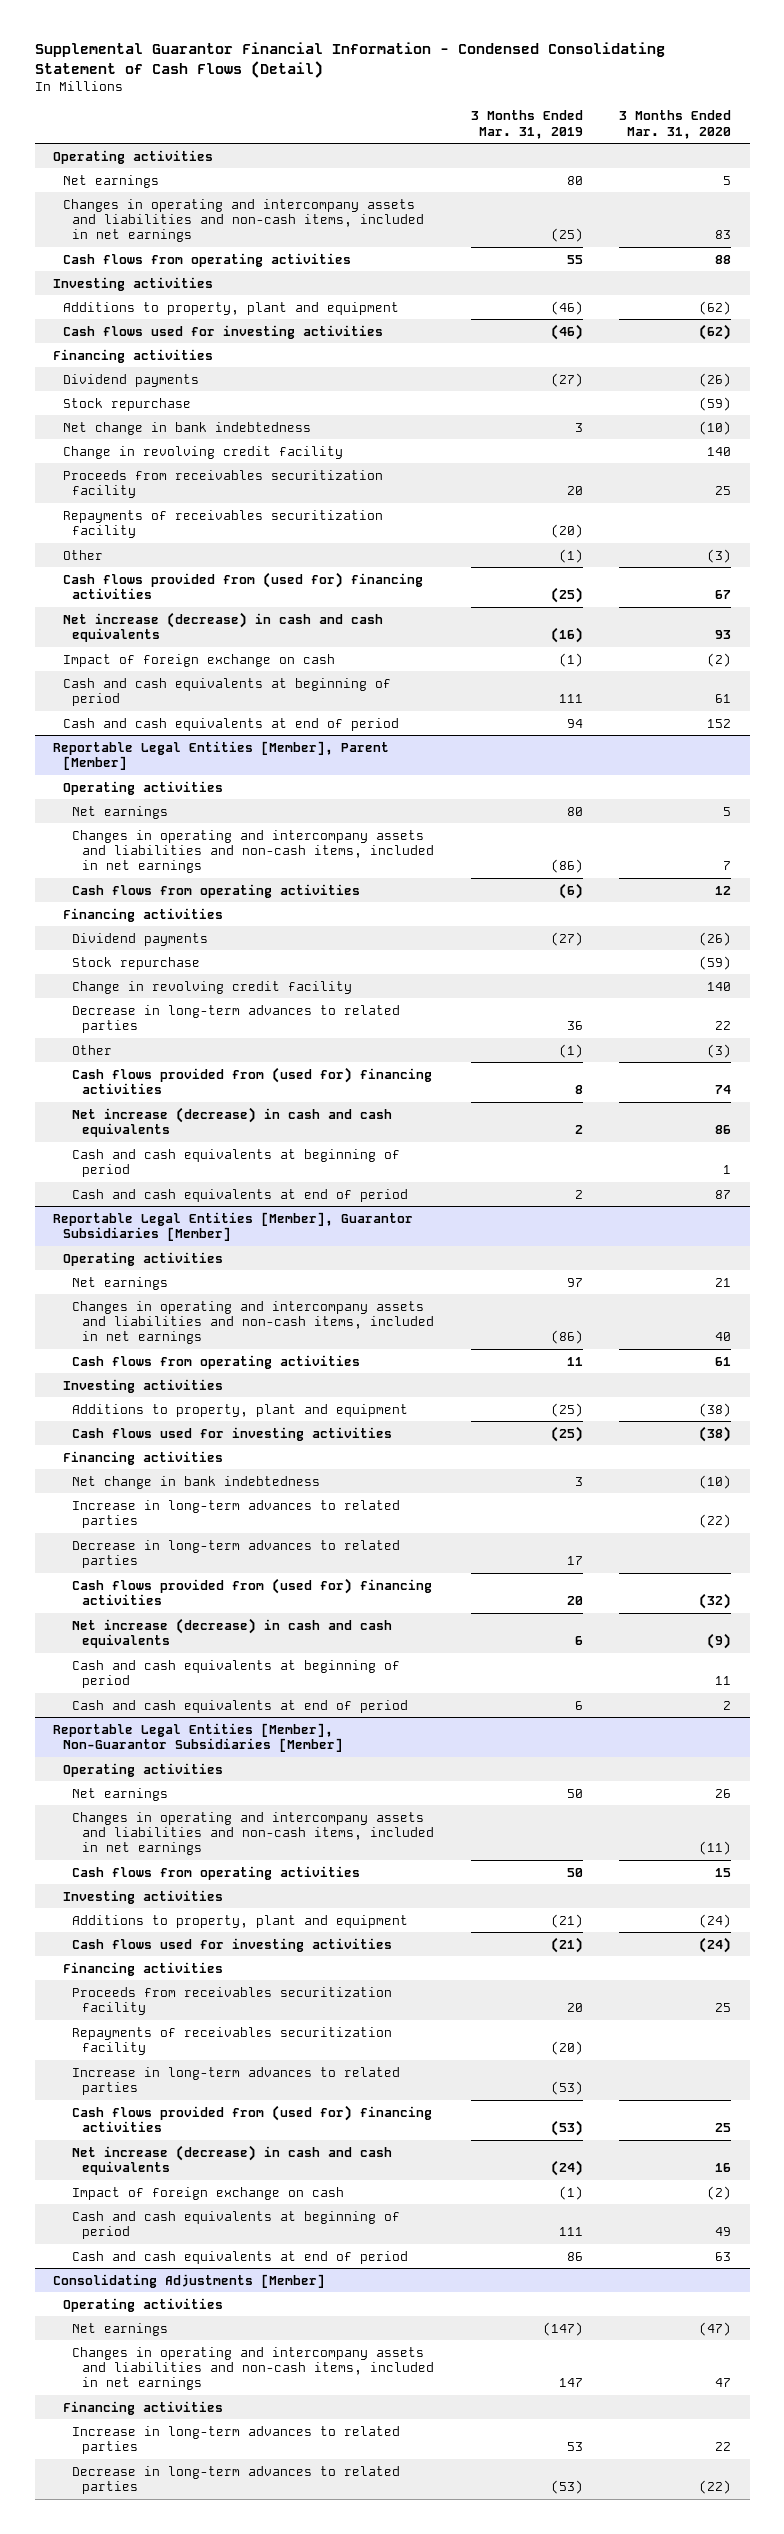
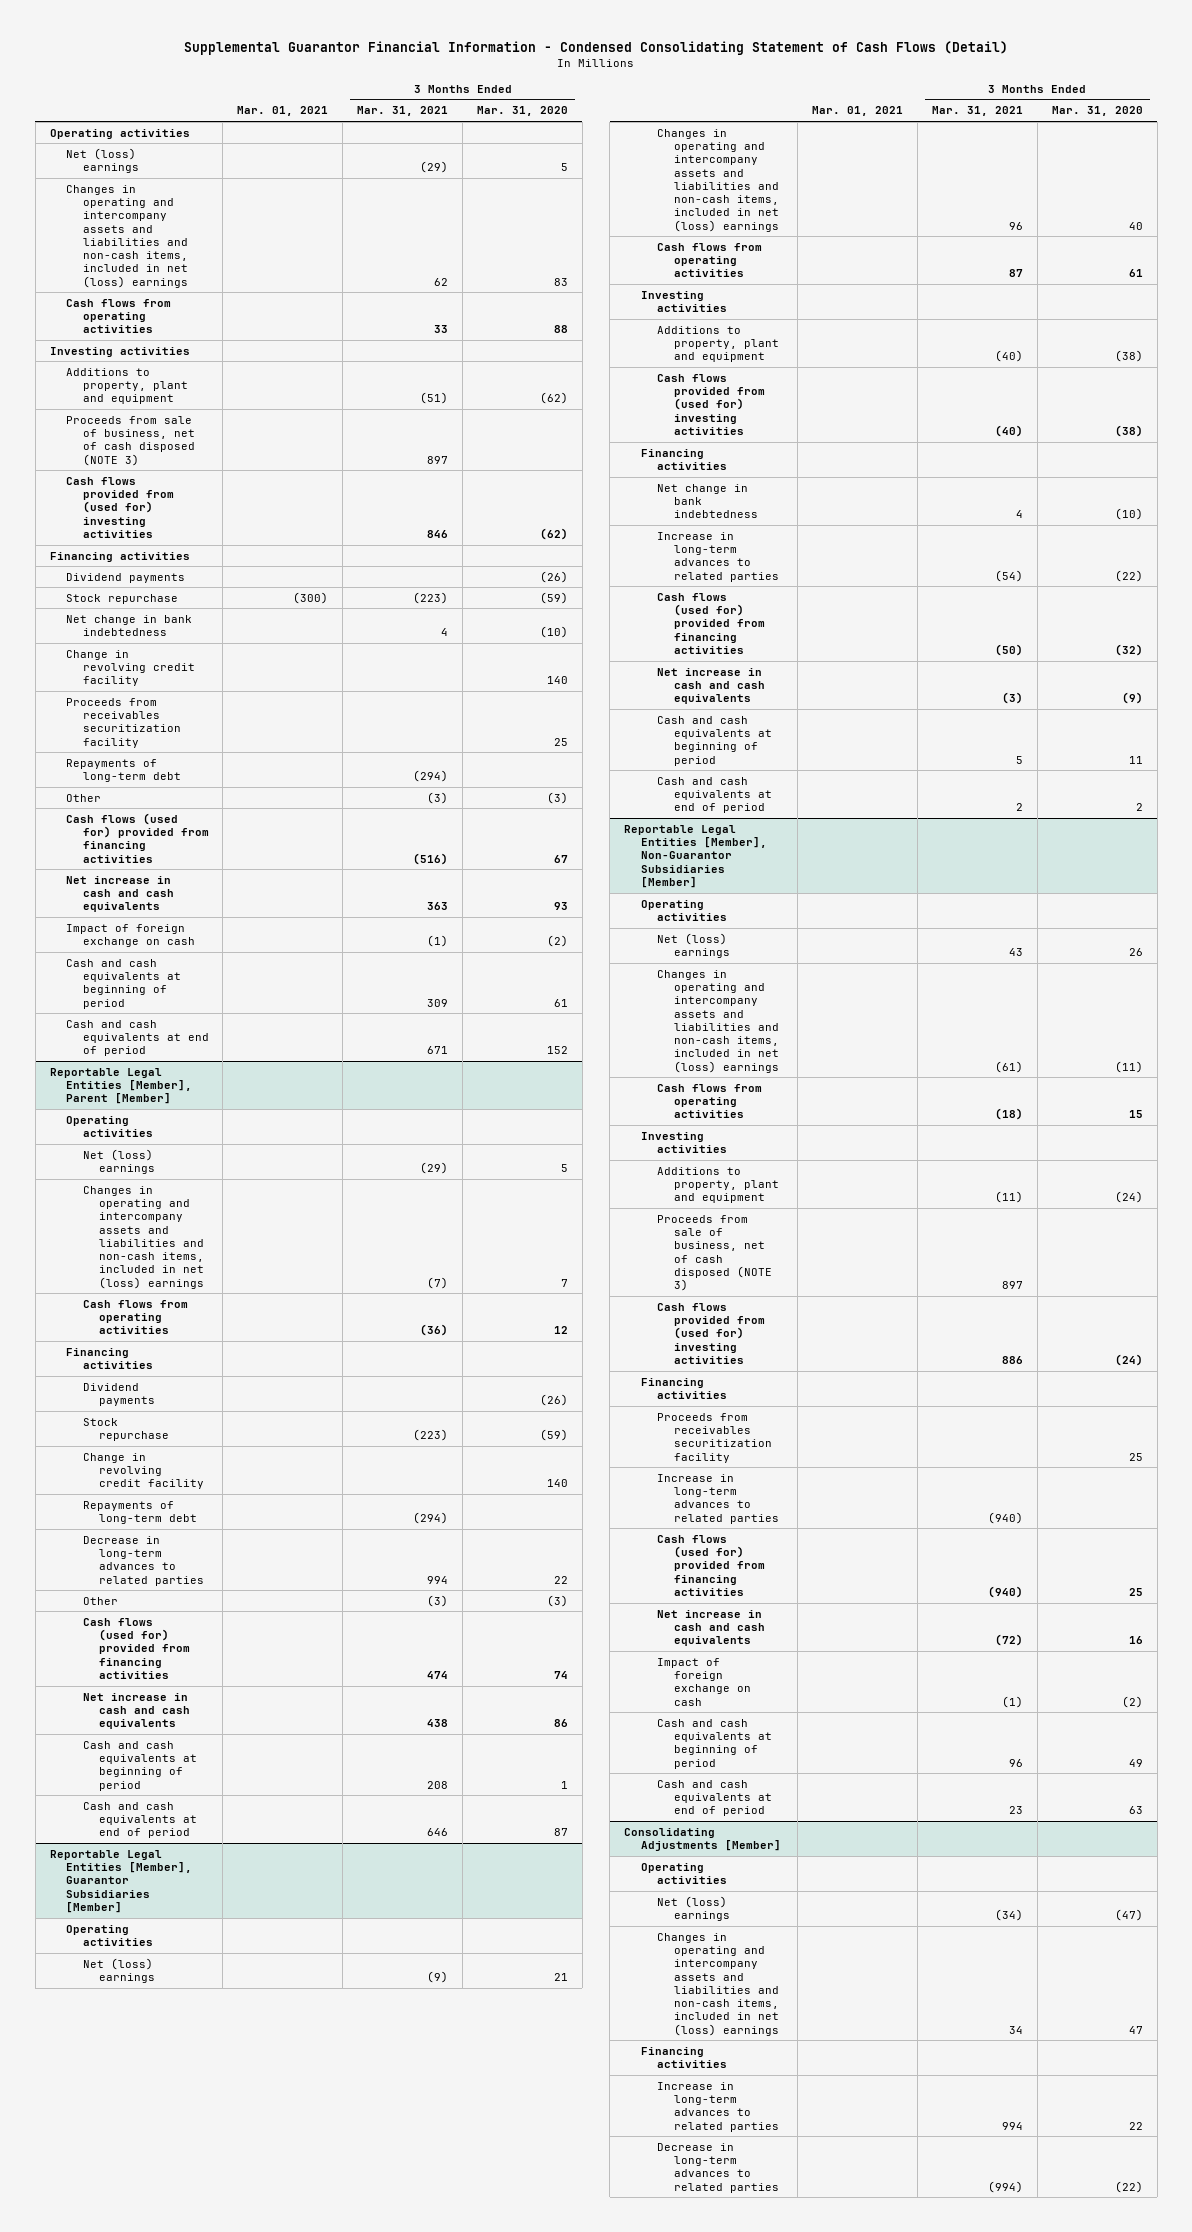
- | 3 Months Ended Mar. 31, 2019 | 3 Months Ended Mar. 31, 2020
+ | Mar. 01, 2021 | 3 Months Ended Mar. 31, 2021 | 3 Months Ended Mar. 31, 2020
- Net earnings | 80 | 5
- Changes in operating and intercompany assets and liabilities and non-cash items, included in net earnings | (25) | 83
+ Net (loss) earnings | | (29) | 5
+ Changes in operating and intercompany assets and liabilities and non-cash items, included in net (loss) earnings | | 62 | 83
- Cash flows used for investing activities | (46) | (62)
+ Proceeds from sale of business, net of cash disposed (NOTE 3) | | 897 |
+ Cash flows provided from (used for) investing activities | | 846 | (62)
- Repayments of receivables securitization facility | (20) |
+ Repayments of long-term debt | | (294) |
- Cash flows provided from (used for) financing activities | (25) | 67
- Net increase (decrease) in cash and cash equivalents | (16) | 93
+ Cash flows (used for) provided from financing activities | | (516) | 67
+ Net increase in cash and cash equivalents | | 363 | 93
@ Reportable Legal Entities [Member], Parent [Member]
- Net earnings | 80 | 5
- Changes in operating and intercompany assets and liabilities and non-cash items, included in net earnings | (86) | 7
+ Net (loss) earnings | | (29) | 5
+ Changes in operating and intercompany assets and liabilities and non-cash items, included in net (loss) earnings | | (7) | 7
+ Repayments of long-term debt | | (294) |
- Cash flows provided from (used for) financing activities | 8 | 74
- Net increase (decrease) in cash and cash equivalents | 2 | 86
+ Cash flows (used for) provided from financing activities | | 474 | 74
+ Net increase in cash and cash equivalents | | 438 | 86
@ Reportable Legal Entities [Member], Guarantor Subsidiaries [Member]
- Net earnings | 97 | 21
- Changes in operating and intercompany assets and liabilities and non-cash items, included in net earnings | (86) | 40
+ Net (loss) earnings | | (9) | 21
+ Changes in operating and intercompany assets and liabilities and non-cash items, included in net (loss) earnings | | 96 | 40
- Cash flows used for investing activities | (25) | (38)
+ Cash flows provided from (used for) investing activities | | (40) | (38)
- Decrease in long-term advances to related parties | 17 |
- Cash flows provided from (used for) financing activities | 20 | (32)
- Net increase (decrease) in cash and cash equivalents | 6 | (9)
+ Cash flows (used for) provided from financing activities | | (50) | (32)
+ Net increase in cash and cash equivalents | | (3) | (9)
@ Reportable Legal Entities [Member], Non-Guarantor Subsidiaries [Member]
- Net earnings | 50 | 26
- Changes in operating and intercompany assets and liabilities and non-cash items, included in net earnings | | (11)
+ Net (loss) earnings | | 43 | 26
+ Changes in operating and intercompany assets and liabilities and non-cash items, included in net (loss) earnings | | (61) | (11)
- Cash flows used for investing activities | (21) | (24)
+ Proceeds from sale of business, net of cash disposed (NOTE 3) | | 897 |
+ Cash flows provided from (used for) investing activities | | 886 | (24)
- Repayments of receivables securitization facility | (20) |
- Cash flows provided from (used for) financing activities | (53) | 25
- Net increase (decrease) in cash and cash equivalents | (24) | 16
+ Cash flows (used for) provided from financing activities | | (940) | 25
+ Net increase in cash and cash equivalents | | (72) | 16
@ Consolidating Adjustments [Member]
- Net earnings | (147) | (47)
- Changes in operating and intercompany assets and liabilities and non-cash items, included in net earnings | 147 | 47
+ Net (loss) earnings | | (34) | (47)
+ Changes in operating and intercompany assets and liabilities and non-cash items, included in net (loss) earnings | | 34 | 47

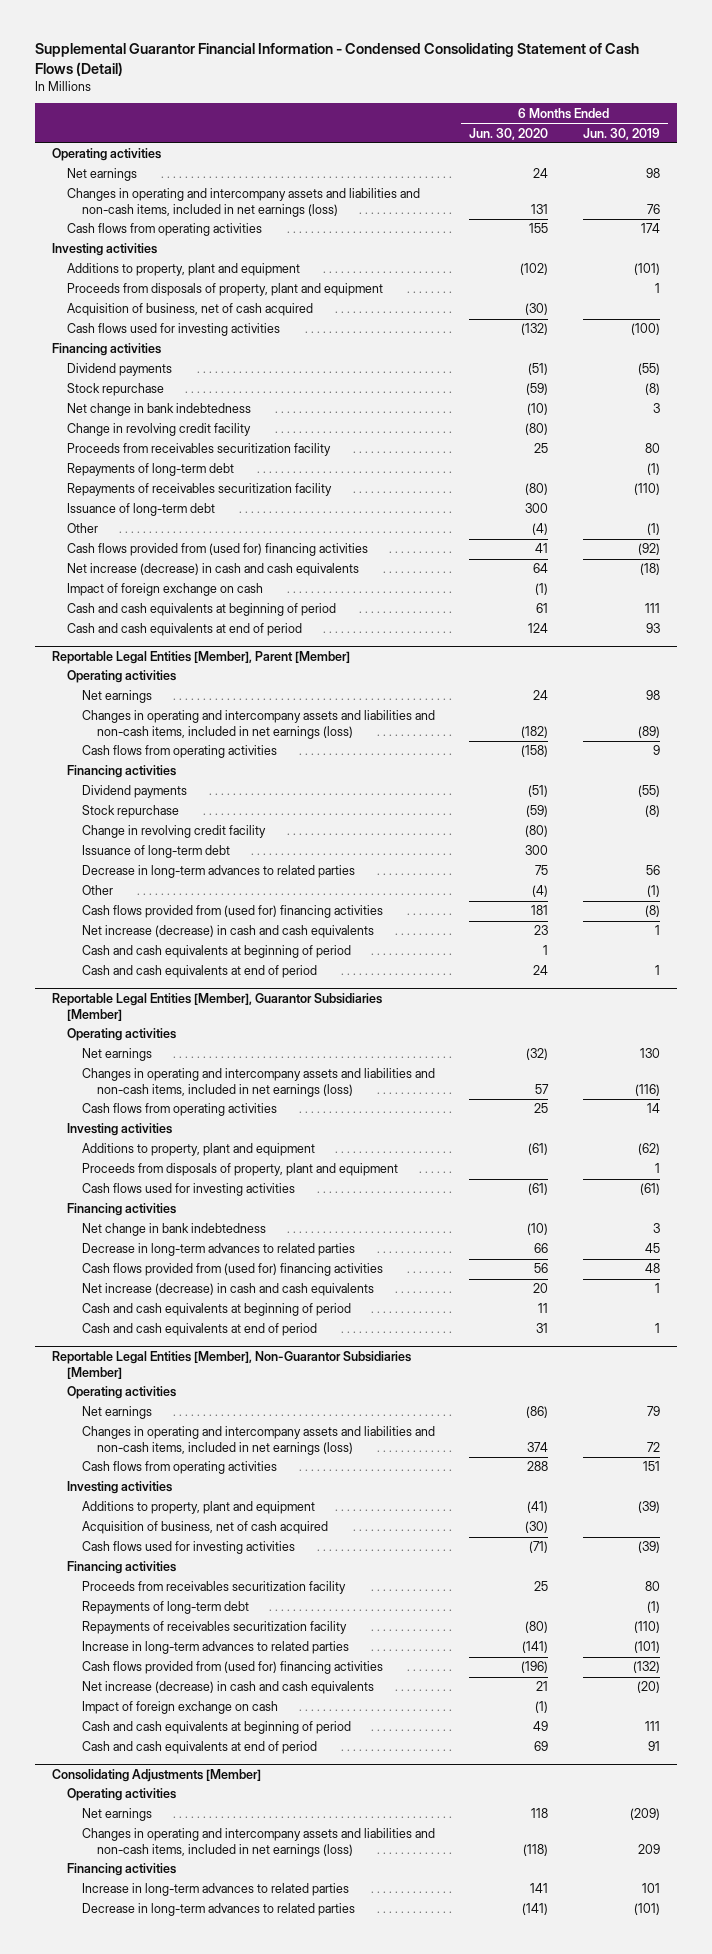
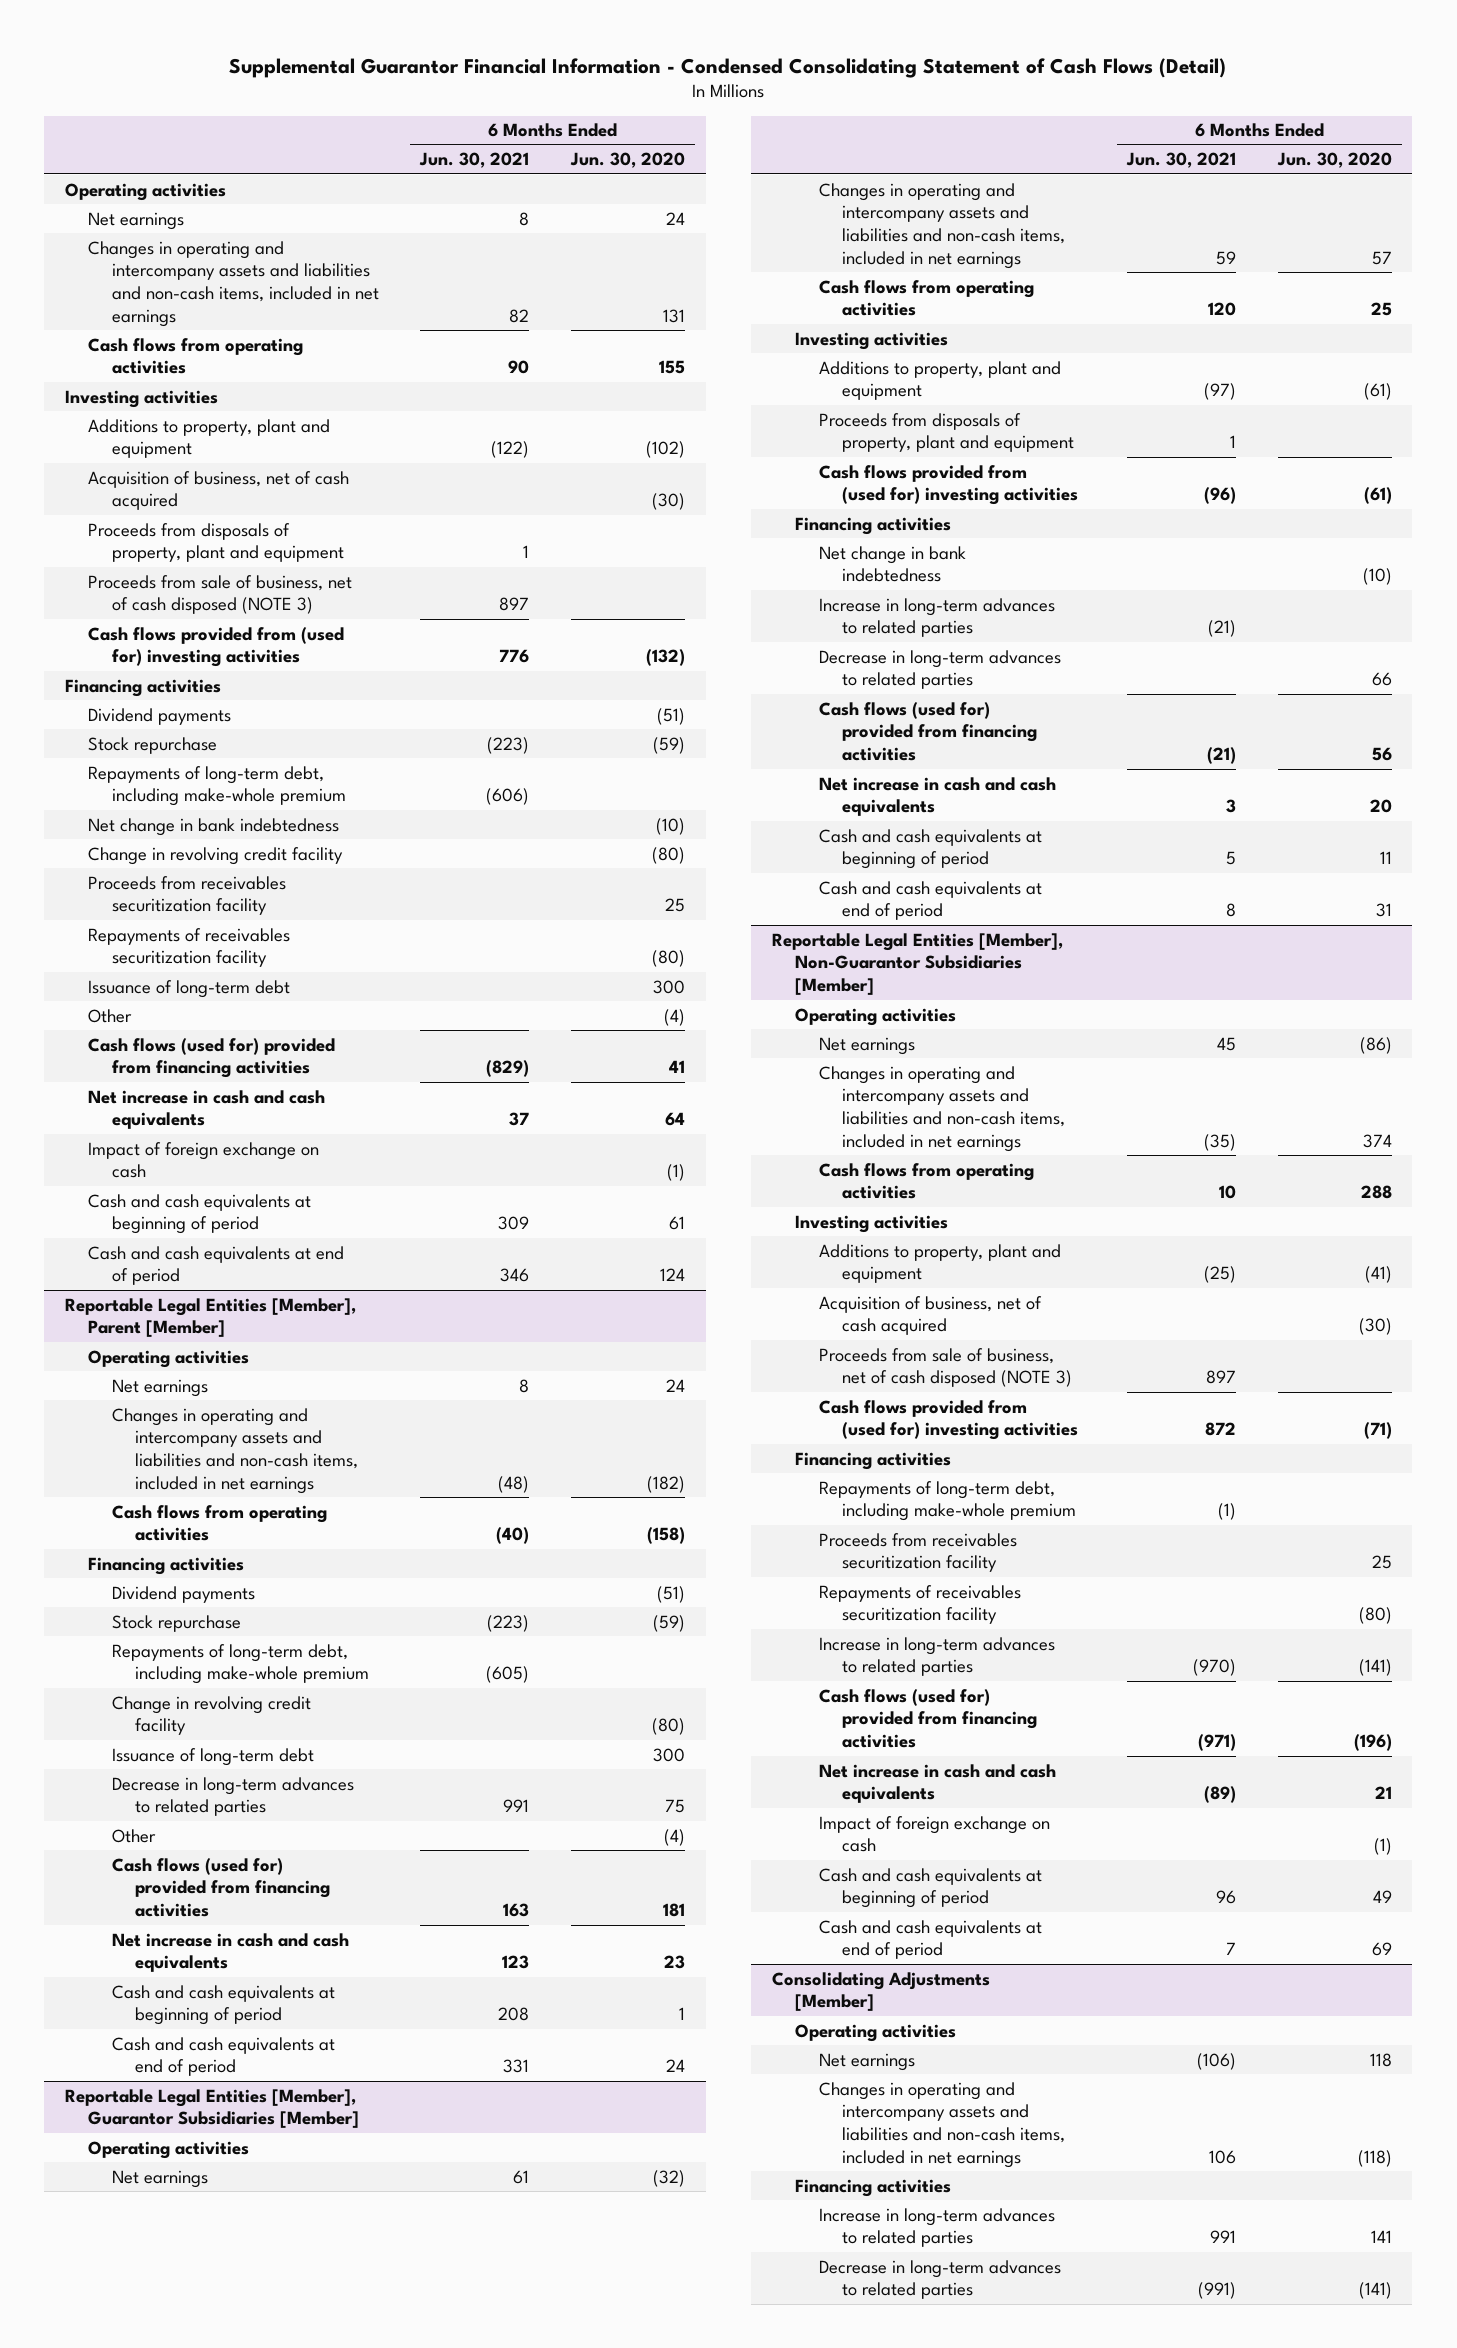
- | 6 Months Ended Jun. 30, 2020 | 6 Months Ended Jun. 30, 2019
+ | 6 Months Ended Jun. 30, 2021 | 6 Months Ended Jun. 30, 2020
- Changes in operating and intercompany assets and liabilities and non-cash items, included in net earnings (loss) | 131 | 76
+ Changes in operating and intercompany assets and liabilities and non-cash items, included in net earnings | 82 | 131
- Cash flows used for investing activities | (132) | (100)
moved down: Proceeds from disposals of property, plant and equipment | 1 |
+ Proceeds from sale of business, net of cash disposed (NOTE 3) | 897 |
+ Cash flows provided from (used for) investing activities | 776 | (132)
+ Repayments of long-term debt, including make-whole premium | (606) |
- Repayments of long-term debt | | (1)
- Cash flows provided from (used for) financing activities | 41 | (92)
- Net increase (decrease) in cash and cash equivalents | 64 | (18)
+ Cash flows (used for) provided from financing activities | (829) | 41
+ Net increase in cash and cash equivalents | 37 | 64
@ Reportable Legal Entities [Member], Parent [Member]
- Changes in operating and intercompany assets and liabilities and non-cash items, included in net earnings (loss) | (182) | (89)
+ Changes in operating and intercompany assets and liabilities and non-cash items, included in net earnings | (48) | (182)
+ Repayments of long-term debt, including make-whole premium | (605) |
- Cash flows provided from (used for) financing activities | 181 | (8)
- Net increase (decrease) in cash and cash equivalents | 23 | 1
+ Cash flows (used for) provided from financing activities | 163 | 181
+ Net increase in cash and cash equivalents | 123 | 23
@ Reportable Legal Entities [Member], Guarantor Subsidiaries [Member]
- Changes in operating and intercompany assets and liabilities and non-cash items, included in net earnings (loss) | 57 | (116)
+ Changes in operating and intercompany assets and liabilities and non-cash items, included in net earnings | 59 | 57
- Cash flows used for investing activities | (61) | (61)
+ Cash flows provided from (used for) investing activities | (96) | (61)
+ Increase in long-term advances to related parties | (21) |
- Cash flows provided from (used for) financing activities | 56 | 48
- Net increase (decrease) in cash and cash equivalents | 20 | 1
+ Cash flows (used for) provided from financing activities | (21) | 56
+ Net increase in cash and cash equivalents | 3 | 20
@ Reportable Legal Entities [Member], Non-Guarantor Subsidiaries [Member]
- Changes in operating and intercompany assets and liabilities and non-cash items, included in net earnings (loss) | 374 | 72
+ Changes in operating and intercompany assets and liabilities and non-cash items, included in net earnings | (35) | 374
- Cash flows used for investing activities | (71) | (39)
+ Proceeds from sale of business, net of cash disposed (NOTE 3) | 897 |
+ Cash flows provided from (used for) investing activities | 872 | (71)
+ Repayments of long-term debt, including make-whole premium | (1) |
- Repayments of long-term debt | | (1)
- Cash flows provided from (used for) financing activities | (196) | (132)
- Net increase (decrease) in cash and cash equivalents | 21 | (20)
+ Cash flows (used for) provided from financing activities | (971) | (196)
+ Net increase in cash and cash equivalents | (89) | 21
@ Consolidating Adjustments [Member]
- Changes in operating and intercompany assets and liabilities and non-cash items, included in net earnings (loss) | (118) | 209
+ Changes in operating and intercompany assets and liabilities and non-cash items, included in net earnings | 106 | (118)

